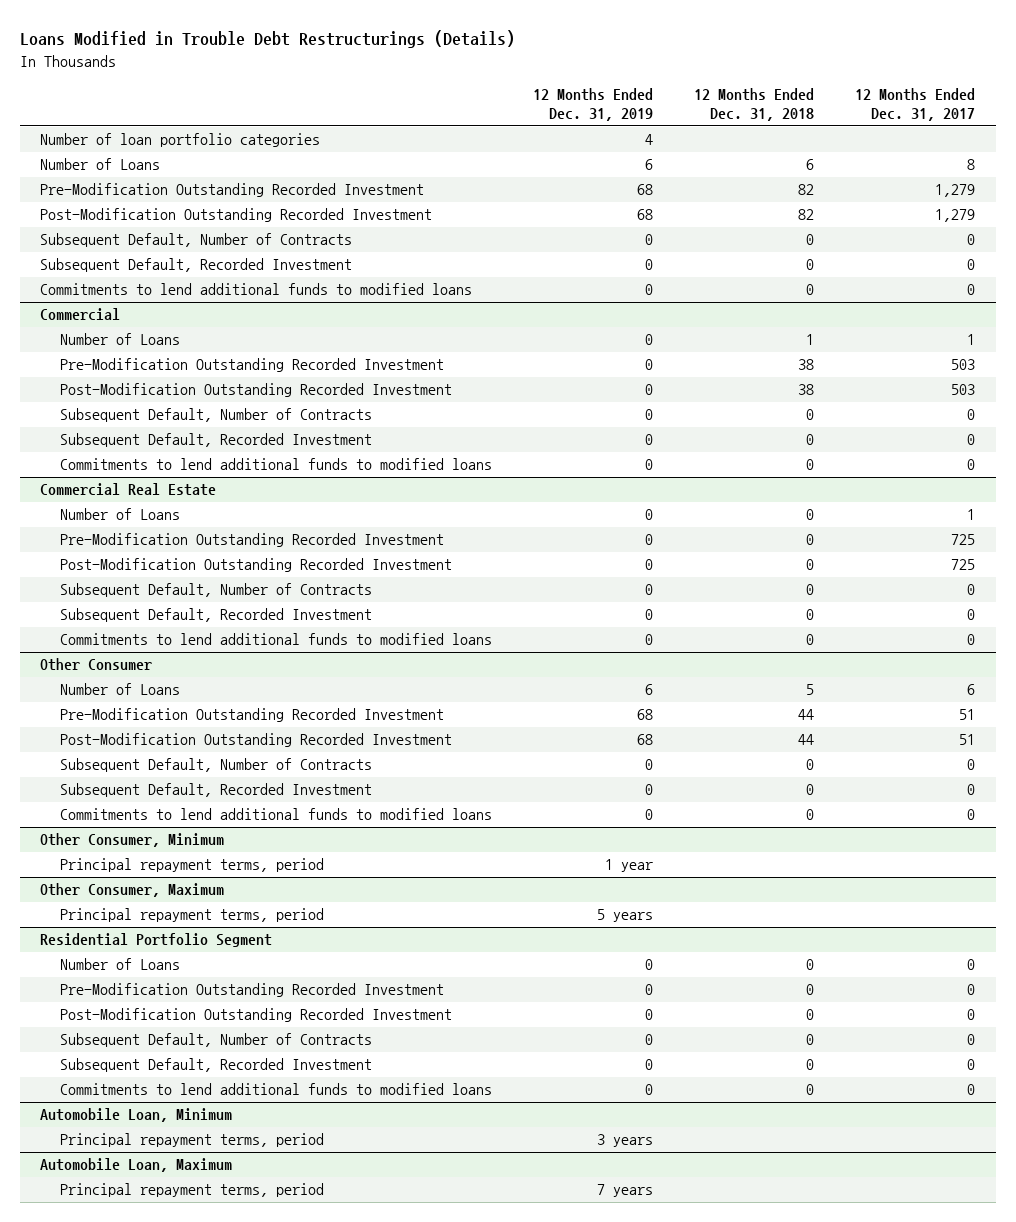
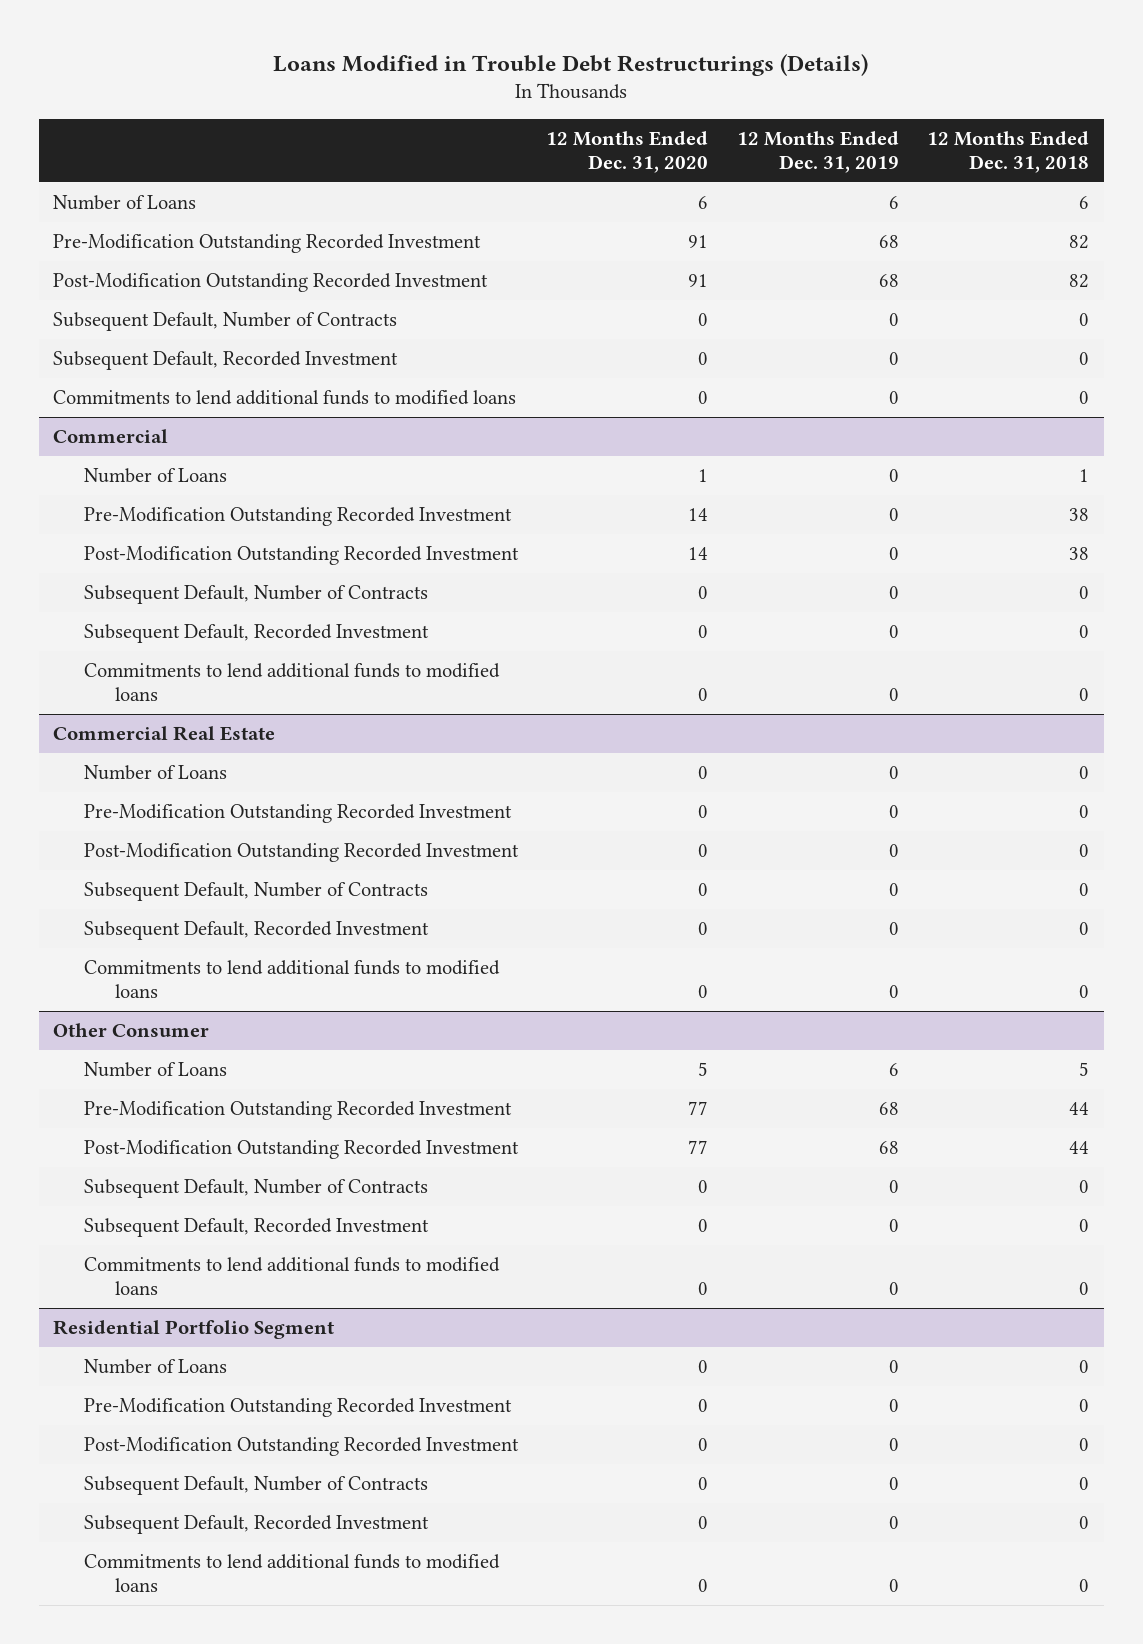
- | 12 Months Ended Dec. 31, 2019 | 12 Months Ended Dec. 31, 2018 | 12 Months Ended Dec. 31, 2017
+ | 12 Months Ended Dec. 31, 2020 | 12 Months Ended Dec. 31, 2019 | 12 Months Ended Dec. 31, 2018
- Number of loan portfolio categories | 4 | |
- Other Consumer, Minimum
- Principal repayment terms, period | 1 year | |
- Other Consumer, Maximum
- Principal repayment terms, period | 5 years | |
- Automobile Loan, Minimum
- Principal repayment terms, period | 3 years | |
- Automobile Loan, Maximum
- Principal repayment terms, period | 7 years | |

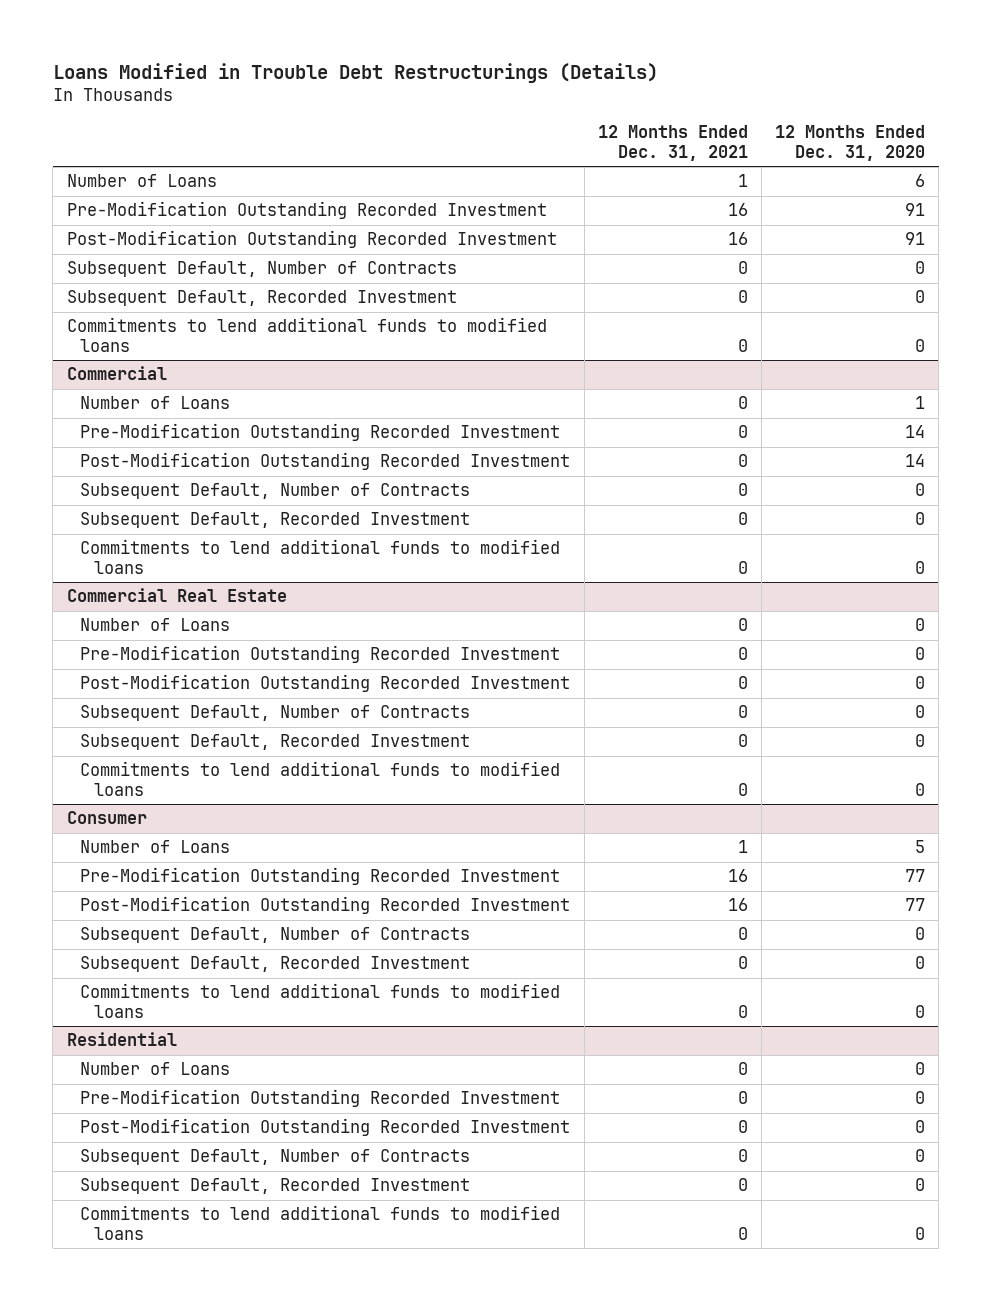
- | 12 Months Ended Dec. 31, 2020 | 12 Months Ended Dec. 31, 2019 | 12 Months Ended Dec. 31, 2018
+ | 12 Months Ended Dec. 31, 2021 | 12 Months Ended Dec. 31, 2020
- Other Consumer
+ Consumer
- Residential Portfolio Segment
+ Residential

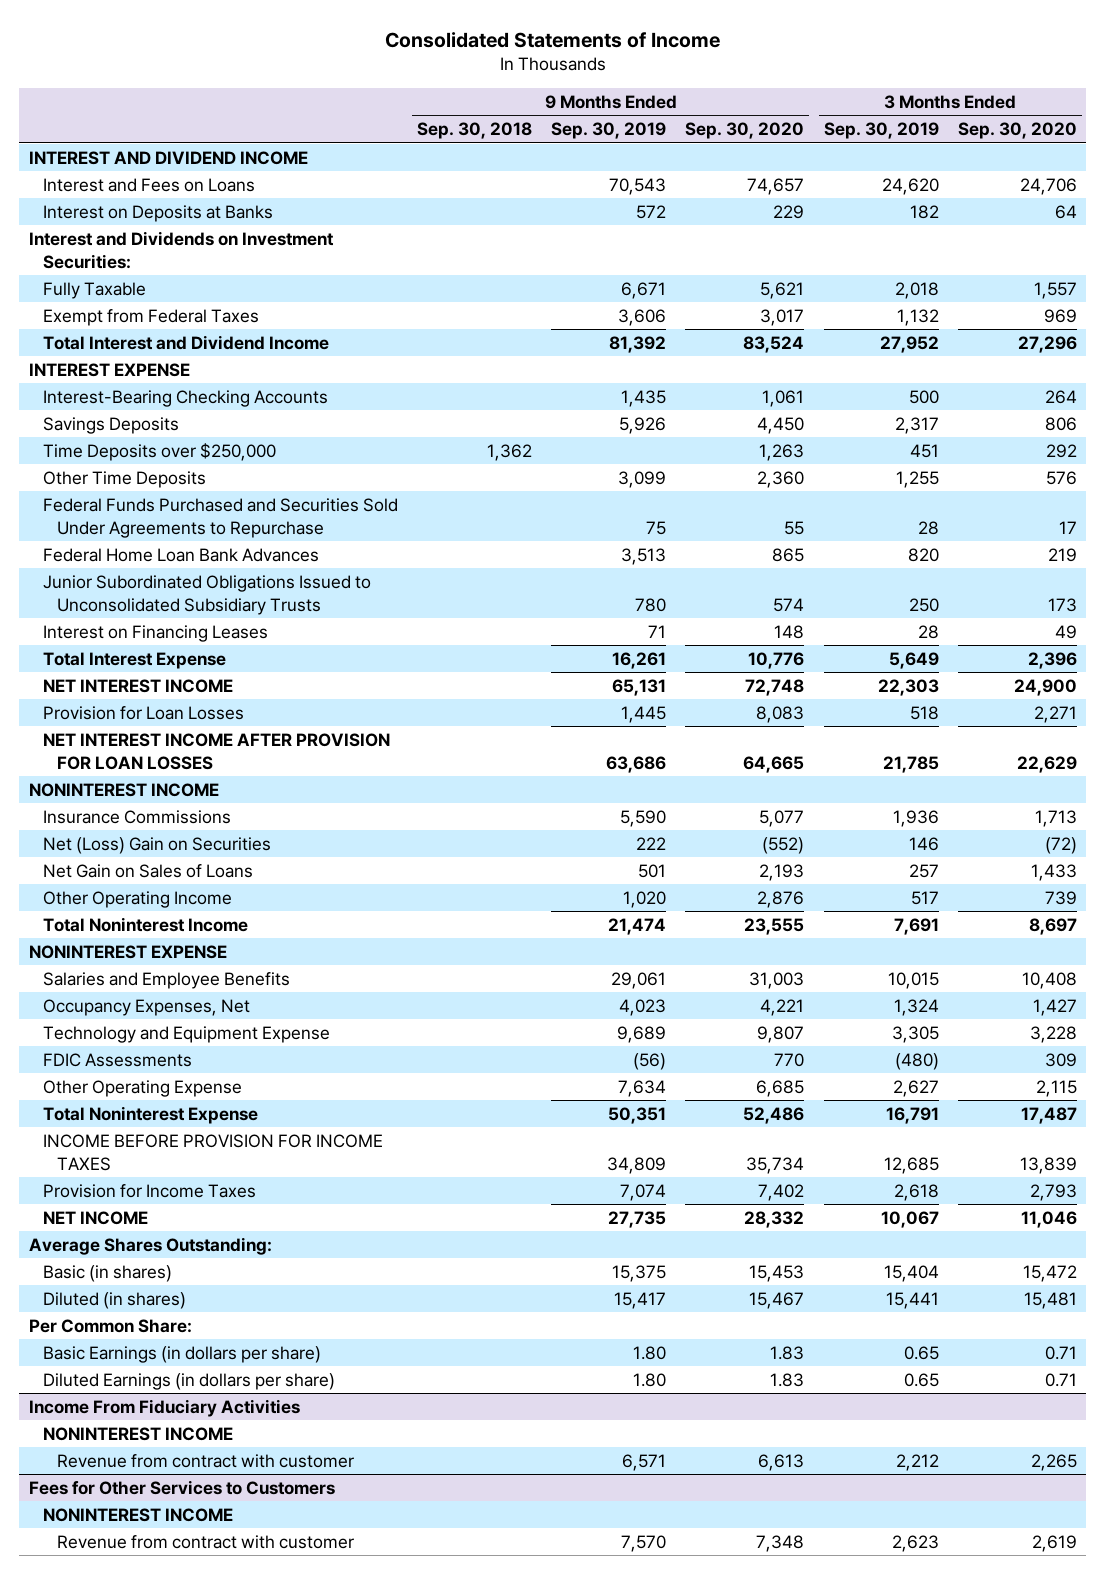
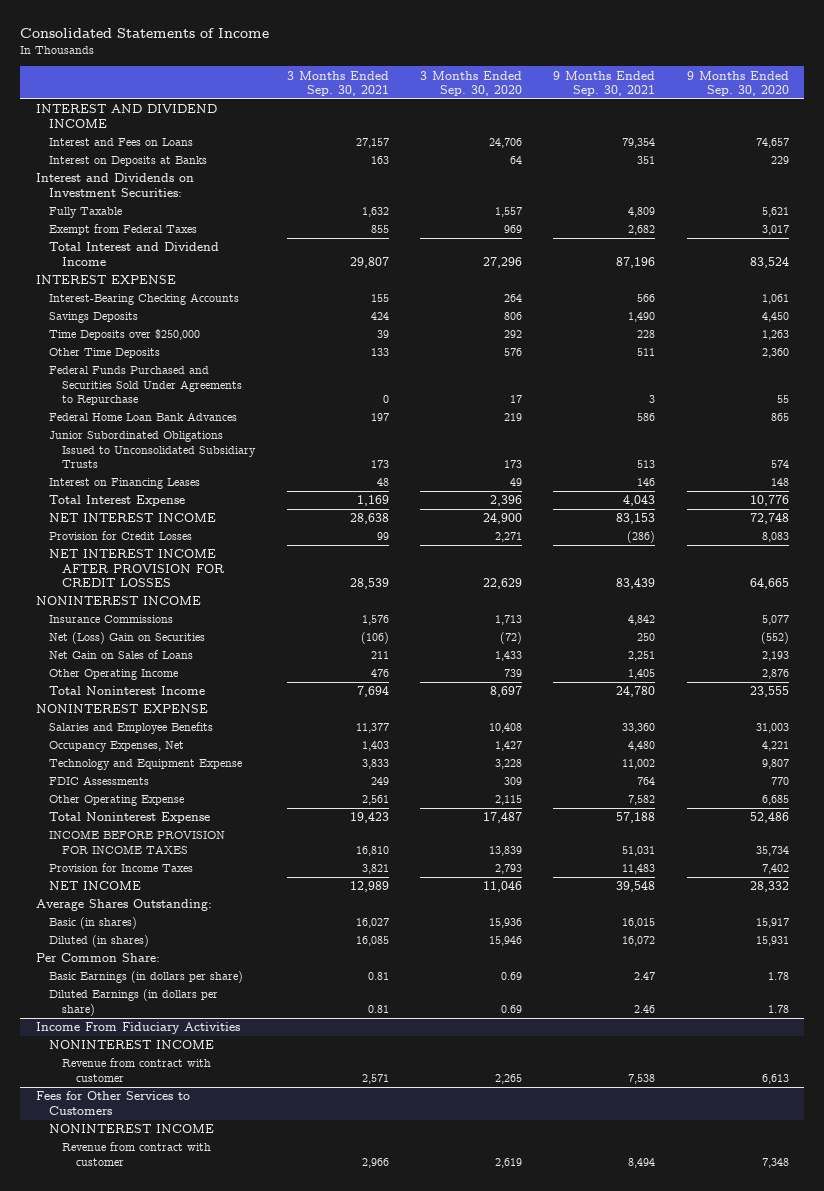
- | 9 Months Ended Sep. 30, 2018 | 9 Months Ended Sep. 30, 2019 | 9 Months Ended Sep. 30, 2020 | 3 Months Ended Sep. 30, 2019 | 3 Months Ended Sep. 30, 2020
+ | 3 Months Ended Sep. 30, 2021 | 3 Months Ended Sep. 30, 2020 | 9 Months Ended Sep. 30, 2021 | 9 Months Ended Sep. 30, 2020
- Provision for Loan Losses | | 1,445 | 8,083 | 518 | 2,271
- NET INTEREST INCOME AFTER PROVISION FOR LOAN LOSSES | | 63,686 | 64,665 | 21,785 | 22,629
+ Provision for Credit Losses | 99 | 2,271 | (286) | 8,083
+ NET INTEREST INCOME AFTER PROVISION FOR CREDIT LOSSES | 28,539 | 22,629 | 83,439 | 64,665
- Basic (in shares) | | 15,375 | 15,453 | 15,404 | 15,472
- Diluted (in shares) | | 15,417 | 15,467 | 15,441 | 15,481
+ Basic (in shares) | 16,027 | 15,936 | 16,015 | 15,917
+ Diluted (in shares) | 16,085 | 15,946 | 16,072 | 15,931
- Basic Earnings (in dollars per share) | | 1.80 | 1.83 | 0.65 | 0.71
- Diluted Earnings (in dollars per share) | | 1.80 | 1.83 | 0.65 | 0.71
+ Basic Earnings (in dollars per share) | 0.81 | 0.69 | 2.47 | 1.78
+ Diluted Earnings (in dollars per share) | 0.81 | 0.69 | 2.46 | 1.78

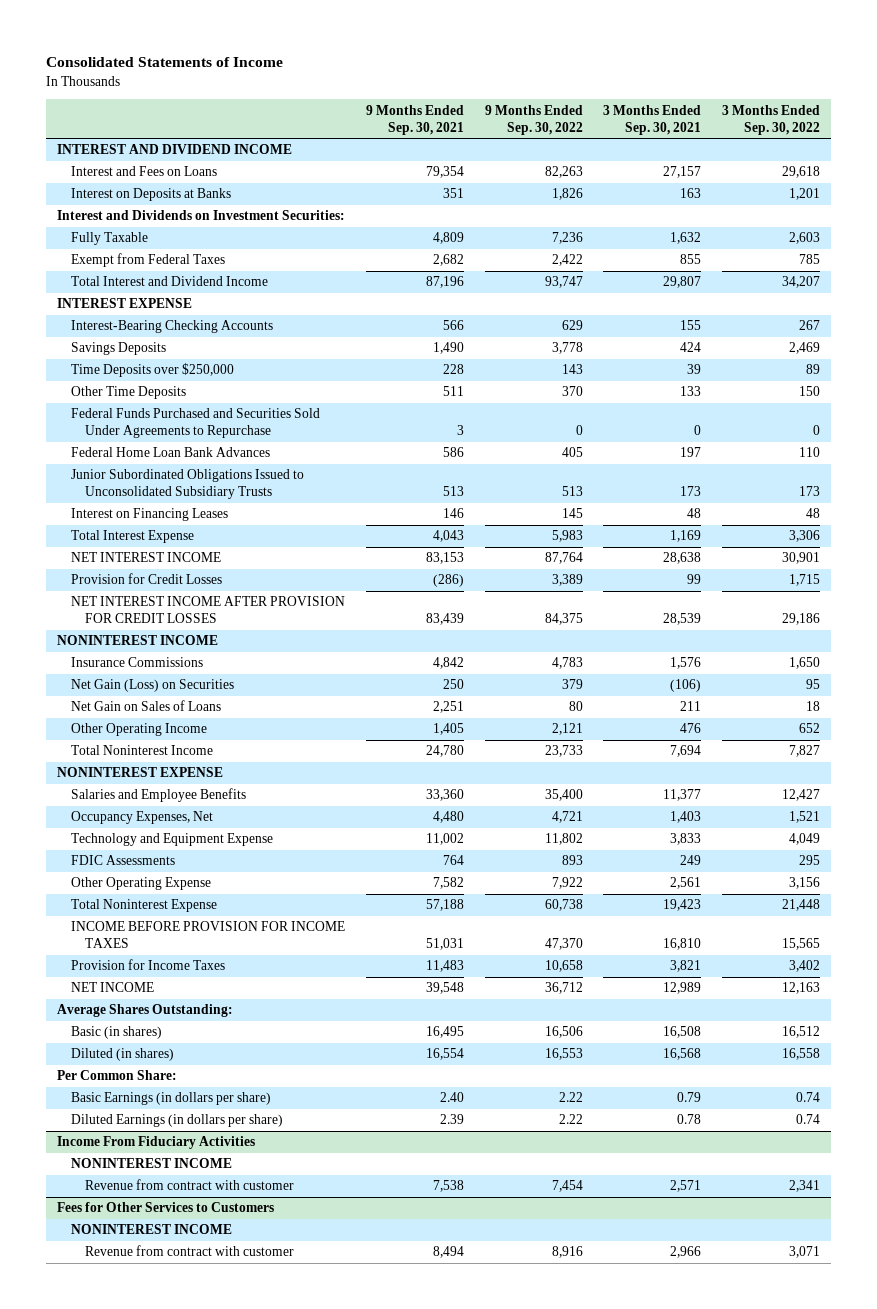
- | 3 Months Ended Sep. 30, 2021 | 3 Months Ended Sep. 30, 2020 | 9 Months Ended Sep. 30, 2021 | 9 Months Ended Sep. 30, 2020
+ | 9 Months Ended Sep. 30, 2021 | 9 Months Ended Sep. 30, 2022 | 3 Months Ended Sep. 30, 2021 | 3 Months Ended Sep. 30, 2022
- Net (Loss) Gain on Securities | (106) | (72) | 250 | (552)
+ Net Gain (Loss) on Securities | 250 | 379 | (106) | 95
- Basic (in shares) | 16,027 | 15,936 | 16,015 | 15,917
- Diluted (in shares) | 16,085 | 15,946 | 16,072 | 15,931
+ Basic (in shares) | 16,495 | 16,506 | 16,508 | 16,512
+ Diluted (in shares) | 16,554 | 16,553 | 16,568 | 16,558
- Basic Earnings (in dollars per share) | 0.81 | 0.69 | 2.47 | 1.78
- Diluted Earnings (in dollars per share) | 0.81 | 0.69 | 2.46 | 1.78
+ Basic Earnings (in dollars per share) | 2.40 | 2.22 | 0.79 | 0.74
+ Diluted Earnings (in dollars per share) | 2.39 | 2.22 | 0.78 | 0.74

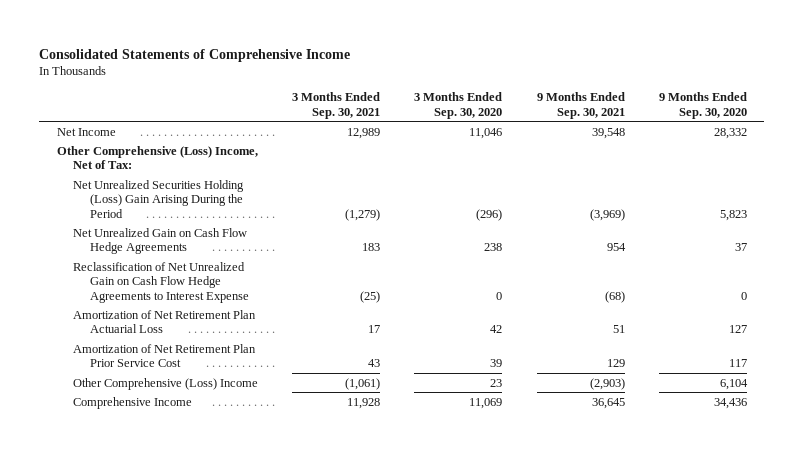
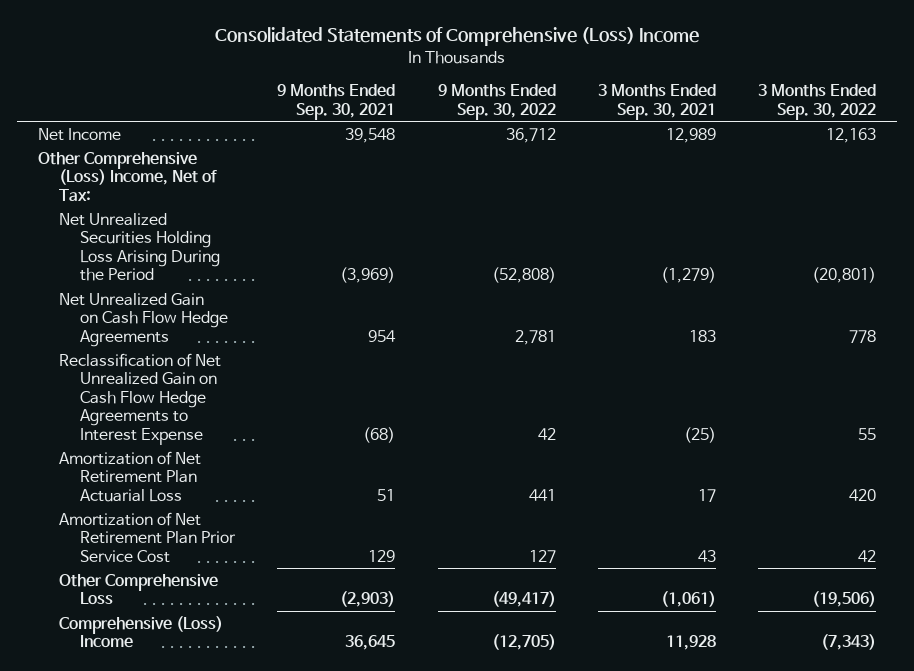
- Consolidated Statements of Comprehensive Income
+ Consolidated Statements of Comprehensive (Loss) Income
- | 3 Months Ended Sep. 30, 2021 | 3 Months Ended Sep. 30, 2020 | 9 Months Ended Sep. 30, 2021 | 9 Months Ended Sep. 30, 2020
+ | 9 Months Ended Sep. 30, 2021 | 9 Months Ended Sep. 30, 2022 | 3 Months Ended Sep. 30, 2021 | 3 Months Ended Sep. 30, 2022
- Net Unrealized Securities Holding (Loss) Gain Arising During the Period | (1,279) | (296) | (3,969) | 5,823
+ Net Unrealized Securities Holding Loss Arising During the Period | (3,969) | (52,808) | (1,279) | (20,801)
- Other Comprehensive (Loss) Income | (1,061) | 23 | (2,903) | 6,104
- Comprehensive Income | 11,928 | 11,069 | 36,645 | 34,436
+ Other Comprehensive Loss | (2,903) | (49,417) | (1,061) | (19,506)
+ Comprehensive (Loss) Income | 36,645 | (12,705) | 11,928 | (7,343)

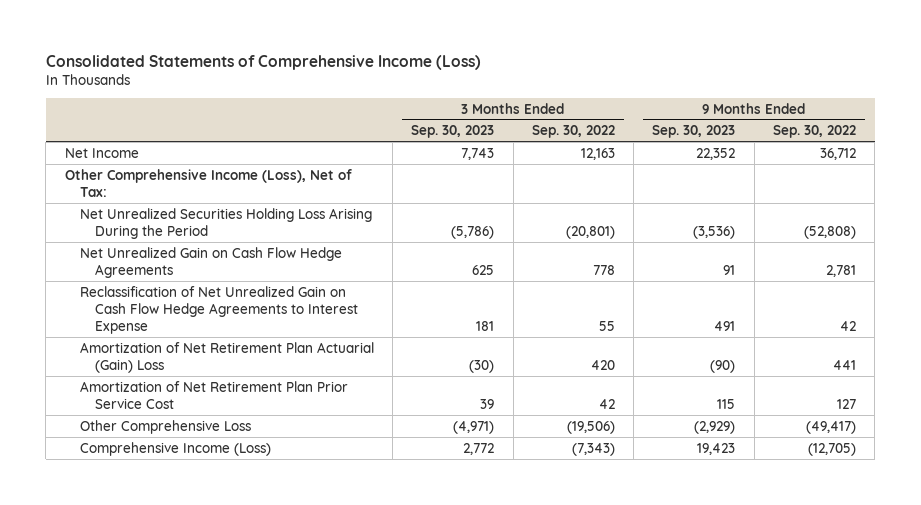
- Consolidated Statements of Comprehensive (Loss) Income
+ Consolidated Statements of Comprehensive Income (Loss)
- | 9 Months Ended Sep. 30, 2021 | 9 Months Ended Sep. 30, 2022 | 3 Months Ended Sep. 30, 2021 | 3 Months Ended Sep. 30, 2022
+ | 3 Months Ended Sep. 30, 2023 | 3 Months Ended Sep. 30, 2022 | 9 Months Ended Sep. 30, 2023 | 9 Months Ended Sep. 30, 2022
- Other Comprehensive (Loss) Income, Net of Tax:
+ Other Comprehensive Income (Loss), Net of Tax:
- Amortization of Net Retirement Plan Actuarial Loss | 51 | 441 | 17 | 420
+ Amortization of Net Retirement Plan Actuarial (Gain) Loss | (30) | 420 | (90) | 441
- Comprehensive (Loss) Income | 36,645 | (12,705) | 11,928 | (7,343)
+ Comprehensive Income (Loss) | 2,772 | (7,343) | 19,423 | (12,705)

